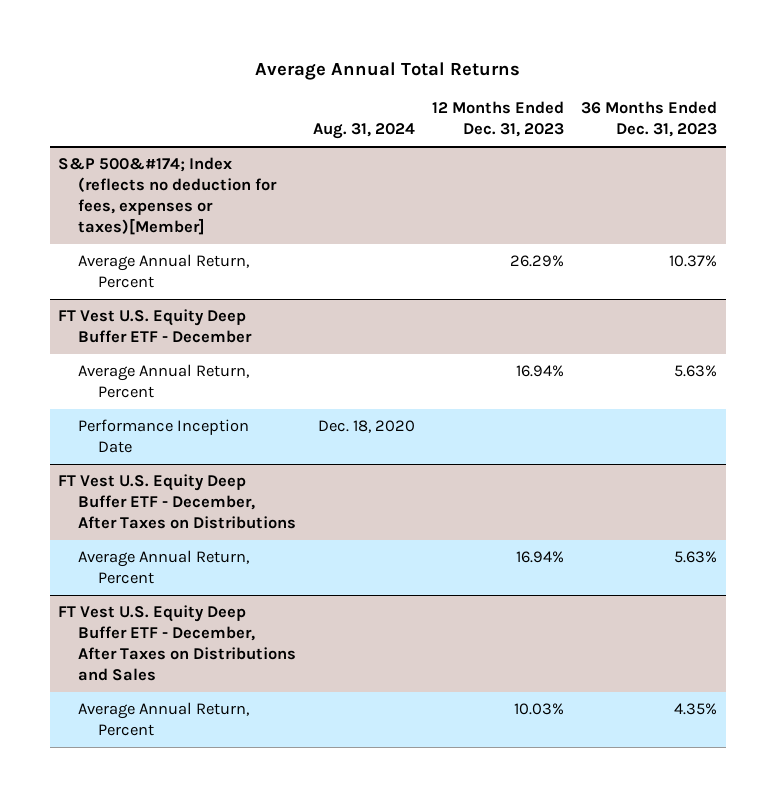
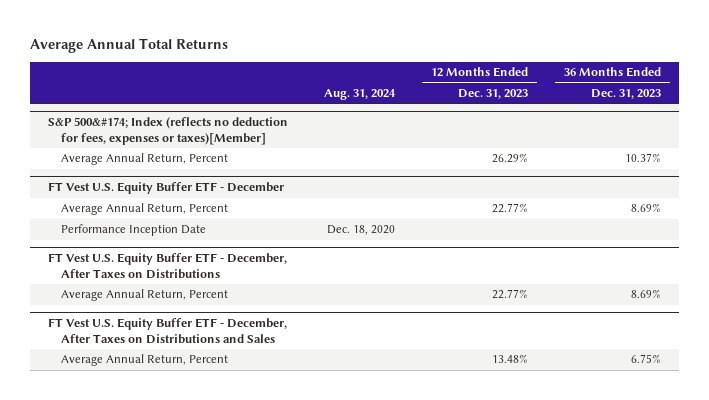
- FT Vest U.S. Equity Deep Buffer ETF - December
- Average Annual Return, Percent | | 16.94% | 5.63%
+ FT Vest U.S. Equity Buffer ETF - December
+ Average Annual Return, Percent | | 22.77% | 8.69%
- FT Vest U.S. Equity Deep Buffer ETF - December, After Taxes on Distributions
- Average Annual Return, Percent | | 16.94% | 5.63%
- FT Vest U.S. Equity Deep Buffer ETF - December, After Taxes on Distributions and Sales
- Average Annual Return, Percent | | 10.03% | 4.35%
+ FT Vest U.S. Equity Buffer ETF - December, After Taxes on Distributions
+ Average Annual Return, Percent | | 22.77% | 8.69%
+ FT Vest U.S. Equity Buffer ETF - December, After Taxes on Distributions and Sales
+ Average Annual Return, Percent | | 13.48% | 6.75%

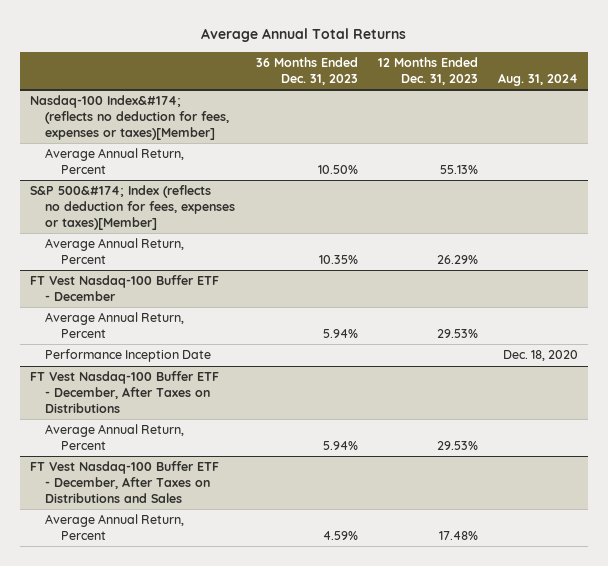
- | Aug. 31, 2024 | 12 Months Ended Dec. 31, 2023 | 36 Months Ended Dec. 31, 2023
+ | 36 Months Ended Dec. 31, 2023 | 12 Months Ended Dec. 31, 2023 | Aug. 31, 2024
+ Nasdaq-100 Index&#174; (reflects no deduction for fees, expenses or taxes)[Member]
+ Average Annual Return, Percent | 10.50% | 55.13% |
@ S&P 500&#174; Index (reflects no deduction for fees, expenses or taxes)[Member]
- Average Annual Return, Percent | | 26.29% | 10.37%
- FT Vest U.S. Equity Buffer ETF - December
- Average Annual Return, Percent | | 22.77% | 8.69%
@ S&P 500&#174; Index (reflects no deduction for fees, expenses or taxes)[Member]
+ Average Annual Return, Percent | 10.35% | 26.29% |
+ FT Vest Nasdaq-100 Buffer ETF - December
+ Average Annual Return, Percent | 5.94% | 29.53% |
- FT Vest U.S. Equity Buffer ETF - December, After Taxes on Distributions
- Average Annual Return, Percent | | 22.77% | 8.69%
- FT Vest U.S. Equity Buffer ETF - December, After Taxes on Distributions and Sales
- Average Annual Return, Percent | | 13.48% | 6.75%
+ FT Vest Nasdaq-100 Buffer ETF - December, After Taxes on Distributions
+ Average Annual Return, Percent | 5.94% | 29.53% |
+ FT Vest Nasdaq-100 Buffer ETF - December, After Taxes on Distributions and Sales
+ Average Annual Return, Percent | 4.59% | 17.48% |

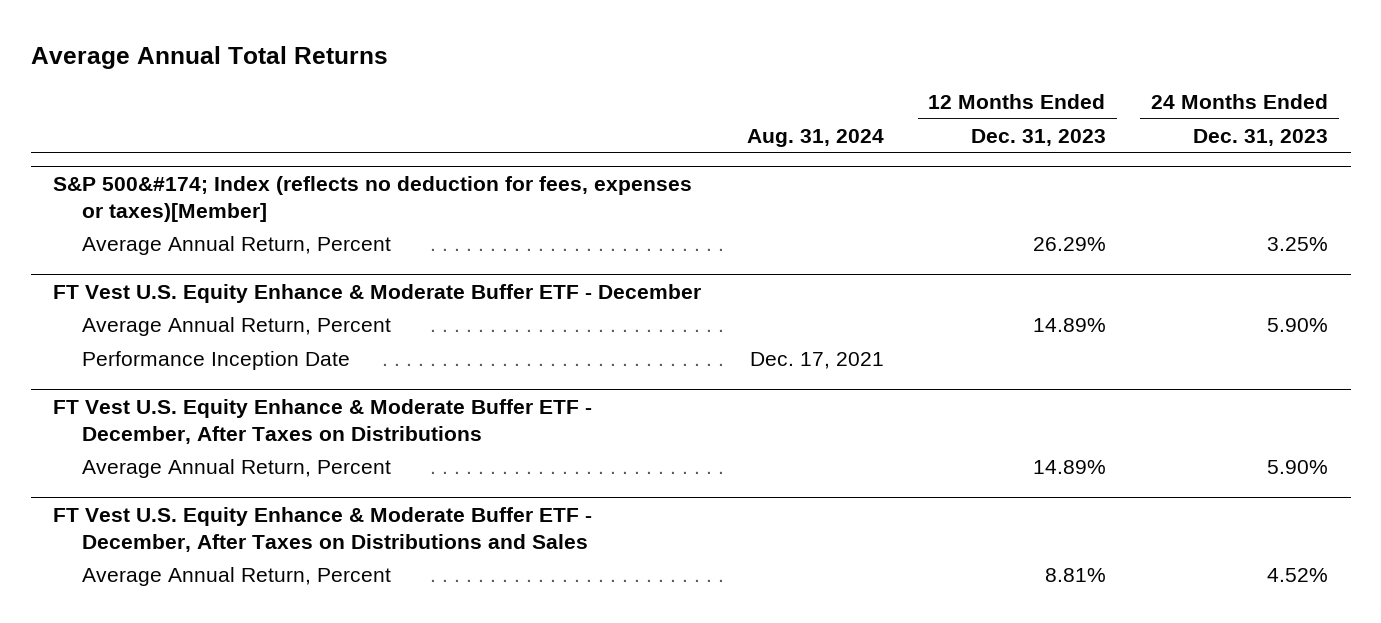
- | 36 Months Ended Dec. 31, 2023 | 12 Months Ended Dec. 31, 2023 | Aug. 31, 2024
+ | Aug. 31, 2024 | 12 Months Ended Dec. 31, 2023 | 24 Months Ended Dec. 31, 2023
- Nasdaq-100 Index&#174; (reflects no deduction for fees, expenses or taxes)[Member]
- Average Annual Return, Percent | 10.50% | 55.13% |
- FT Vest Nasdaq-100 Buffer ETF - December
- Average Annual Return, Percent | 5.94% | 29.53% |
- Performance Inception Date | | | Dec. 18, 2020
- FT Vest Nasdaq-100 Buffer ETF - December, After Taxes on Distributions
- Average Annual Return, Percent | 5.94% | 29.53% |
- FT Vest Nasdaq-100 Buffer ETF - December, After Taxes on Distributions and Sales
- Average Annual Return, Percent | 4.59% | 17.48% |
+ FT Vest U.S. Equity Enhance & Moderate Buffer ETF - December
+ Average Annual Return, Percent | | 14.89% | 5.90%
+ Performance Inception Date | Dec. 17, 2021 | |
+ FT Vest U.S. Equity Enhance & Moderate Buffer ETF - December, After Taxes on Distributions
+ Average Annual Return, Percent | | 14.89% | 5.90%
+ FT Vest U.S. Equity Enhance & Moderate Buffer ETF - December, After Taxes on Distributions and Sales
+ Average Annual Return, Percent | | 8.81% | 4.52%

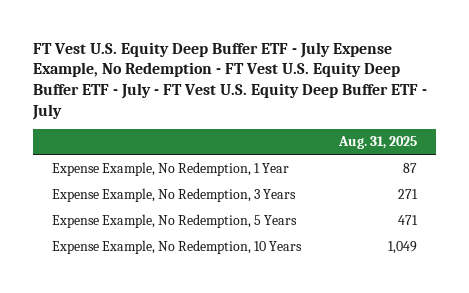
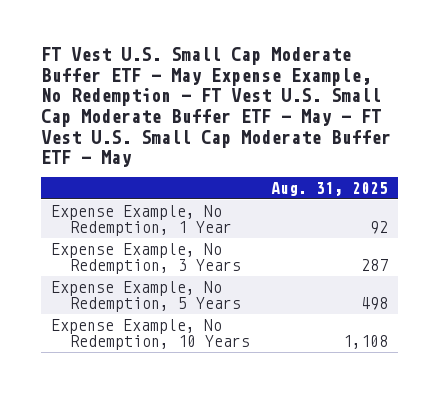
- FT Vest U.S. Equity Deep Buffer ETF - July Expense Example, No Redemption - FT Vest U.S. Equity Deep Buffer ETF - July - FT Vest U.S. Equity Deep Buffer ETF - July
+ FT Vest U.S. Small Cap Moderate Buffer ETF - May Expense Example, No Redemption - FT Vest U.S. Small Cap Moderate Buffer ETF - May - FT Vest U.S. Small Cap Moderate Buffer ETF - May
- Expense Example, No Redemption, 1 Year | 87
- Expense Example, No Redemption, 3 Years | 271
- Expense Example, No Redemption, 5 Years | 471
- Expense Example, No Redemption, 10 Years | 1,049
+ Expense Example, No Redemption, 1 Year | 92
+ Expense Example, No Redemption, 3 Years | 287
+ Expense Example, No Redemption, 5 Years | 498
+ Expense Example, No Redemption, 10 Years | 1,108

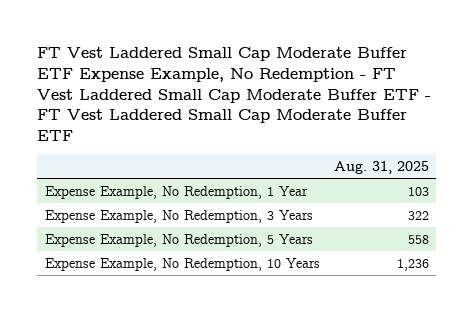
- FT Vest U.S. Small Cap Moderate Buffer ETF - May Expense Example, No Redemption - FT Vest U.S. Small Cap Moderate Buffer ETF - May - FT Vest U.S. Small Cap Moderate Buffer ETF - May
+ FT Vest Laddered Small Cap Moderate Buffer ETF Expense Example, No Redemption - FT Vest Laddered Small Cap Moderate Buffer ETF - FT Vest Laddered Small Cap Moderate Buffer ETF
- Expense Example, No Redemption, 1 Year | 92
- Expense Example, No Redemption, 3 Years | 287
- Expense Example, No Redemption, 5 Years | 498
- Expense Example, No Redemption, 10 Years | 1,108
+ Expense Example, No Redemption, 1 Year | 103
+ Expense Example, No Redemption, 3 Years | 322
+ Expense Example, No Redemption, 5 Years | 558
+ Expense Example, No Redemption, 10 Years | 1,236

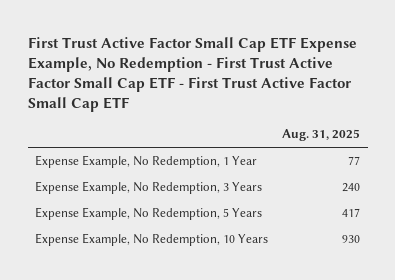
- FT Vest Laddered Small Cap Moderate Buffer ETF Expense Example, No Redemption - FT Vest Laddered Small Cap Moderate Buffer ETF - FT Vest Laddered Small Cap Moderate Buffer ETF
+ First Trust Active Factor Small Cap ETF Expense Example, No Redemption - First Trust Active Factor Small Cap ETF - First Trust Active Factor Small Cap ETF
- Expense Example, No Redemption, 1 Year | 103
- Expense Example, No Redemption, 3 Years | 322
- Expense Example, No Redemption, 5 Years | 558
- Expense Example, No Redemption, 10 Years | 1,236
+ Expense Example, No Redemption, 1 Year | 77
+ Expense Example, No Redemption, 3 Years | 240
+ Expense Example, No Redemption, 5 Years | 417
+ Expense Example, No Redemption, 10 Years | 930

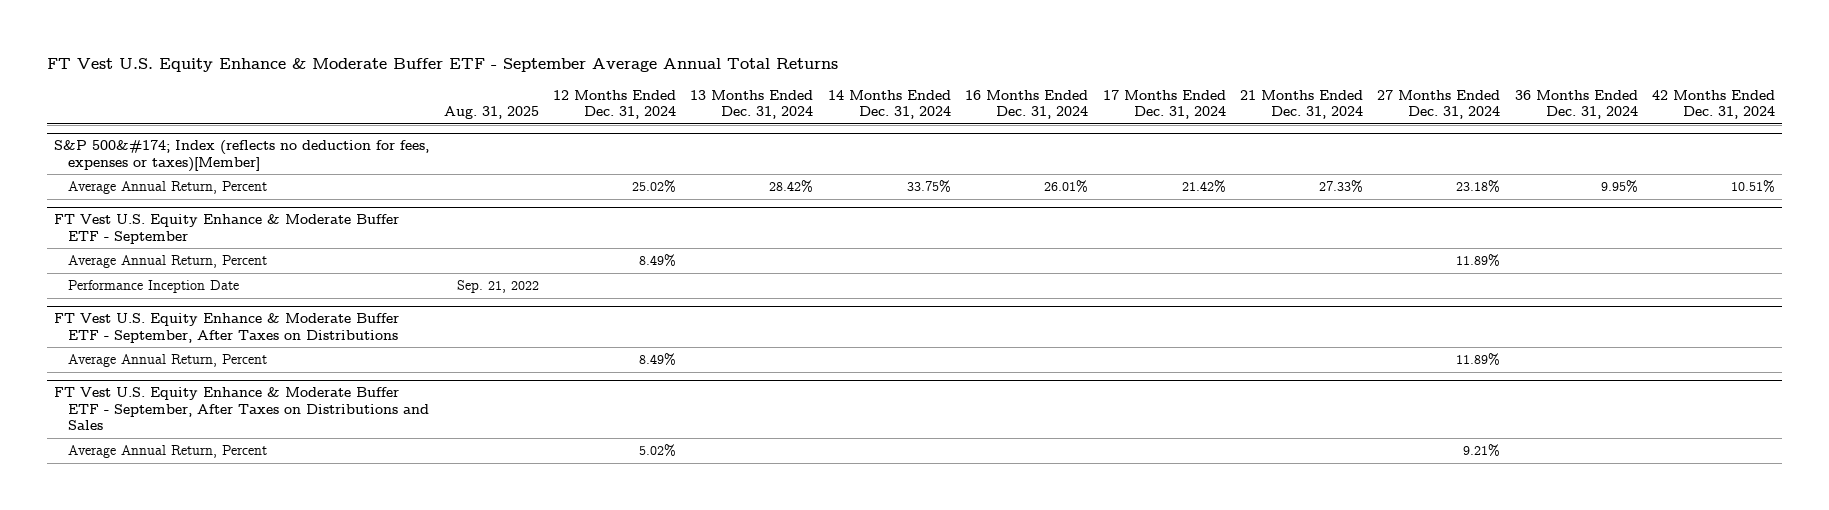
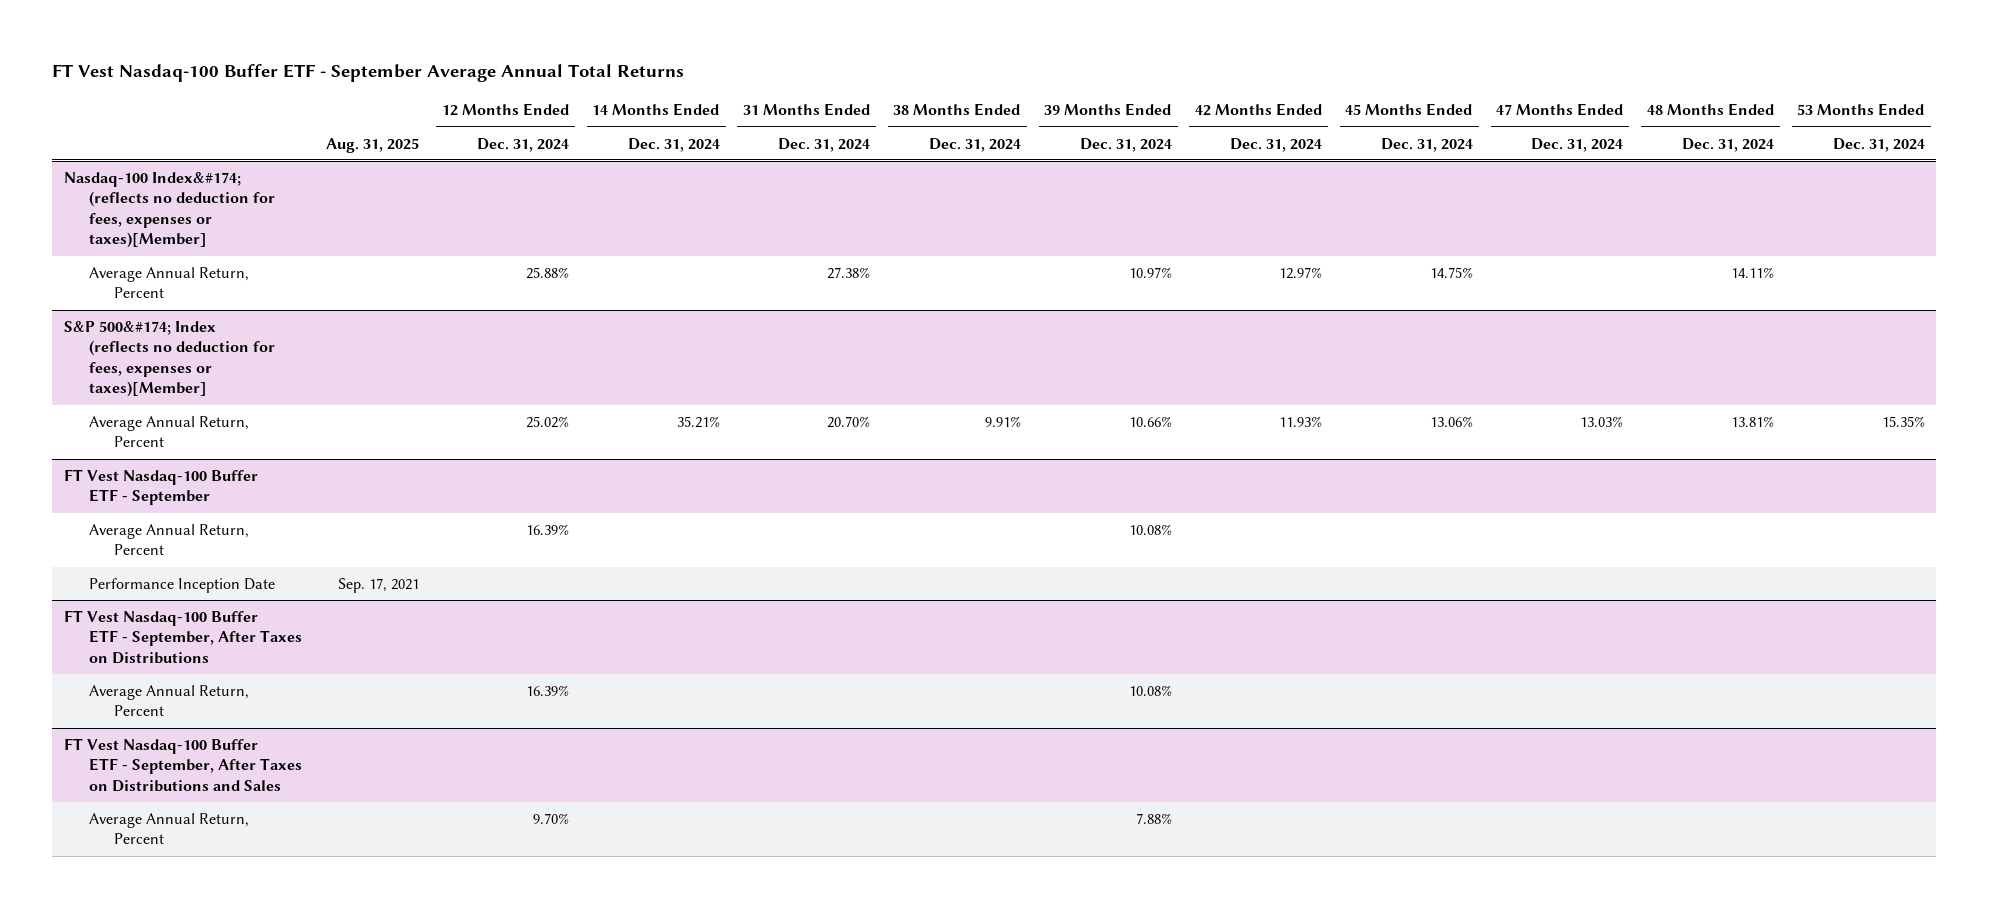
- FT Vest U.S. Equity Enhance & Moderate Buffer ETF - September Average Annual Total Returns
+ FT Vest Nasdaq-100 Buffer ETF - September Average Annual Total Returns
- | Aug. 31, 2025 | 12 Months Ended Dec. 31, 2024 | 13 Months Ended Dec. 31, 2024 | 14 Months Ended Dec. 31, 2024 | 16 Months Ended Dec. 31, 2024 | 17 Months Ended Dec. 31, 2024 | 21 Months Ended Dec. 31, 2024 | 27 Months Ended Dec. 31, 2024 | 36 Months Ended Dec. 31, 2024 | 42 Months Ended Dec. 31, 2024
+ | Aug. 31, 2025 | 12 Months Ended Dec. 31, 2024 | 14 Months Ended Dec. 31, 2024 | 31 Months Ended Dec. 31, 2024 | 38 Months Ended Dec. 31, 2024 | 39 Months Ended Dec. 31, 2024 | 42 Months Ended Dec. 31, 2024 | 45 Months Ended Dec. 31, 2024 | 47 Months Ended Dec. 31, 2024 | 48 Months Ended Dec. 31, 2024 | 53 Months Ended Dec. 31, 2024
+ Nasdaq-100 Index&#174; (reflects no deduction for fees, expenses or taxes)[Member]
+ Average Annual Return, Percent | | 25.88% | | 27.38% | | 10.97% | 12.97% | 14.75% | | 14.11% |
@ S&P 500&#174; Index (reflects no deduction for fees, expenses or taxes)[Member]
- Average Annual Return, Percent | | 25.02% | 28.42% | 33.75% | 26.01% | 21.42% | 27.33% | 23.18% | 9.95% | 10.51%
- FT Vest U.S. Equity Enhance & Moderate Buffer ETF - September
- Average Annual Return, Percent | | 8.49% | | | | | | 11.89% | |
- Performance Inception Date | Sep. 21, 2022 | | | | | | | | |
- FT Vest U.S. Equity Enhance & Moderate Buffer ETF - September, After Taxes on Distributions
- Average Annual Return, Percent | | 8.49% | | | | | | 11.89% | |
- FT Vest U.S. Equity Enhance & Moderate Buffer ETF - September, After Taxes on Distributions and Sales
- Average Annual Return, Percent | | 5.02% | | | | | | 9.21% | |
@ S&P 500&#174; Index (reflects no deduction for fees, expenses or taxes)[Member]
+ Average Annual Return, Percent | | 25.02% | 35.21% | 20.70% | 9.91% | 10.66% | 11.93% | 13.06% | 13.03% | 13.81% | 15.35%
+ FT Vest Nasdaq-100 Buffer ETF - September
+ Average Annual Return, Percent | | 16.39% | | | | 10.08% | | | | |
+ Performance Inception Date | Sep. 17, 2021 | | | | | | | | | |
+ FT Vest Nasdaq-100 Buffer ETF - September, After Taxes on Distributions
+ Average Annual Return, Percent | | 16.39% | | | | 10.08% | | | | |
+ FT Vest Nasdaq-100 Buffer ETF - September, After Taxes on Distributions and Sales
+ Average Annual Return, Percent | | 9.70% | | | | 7.88% | | | | |

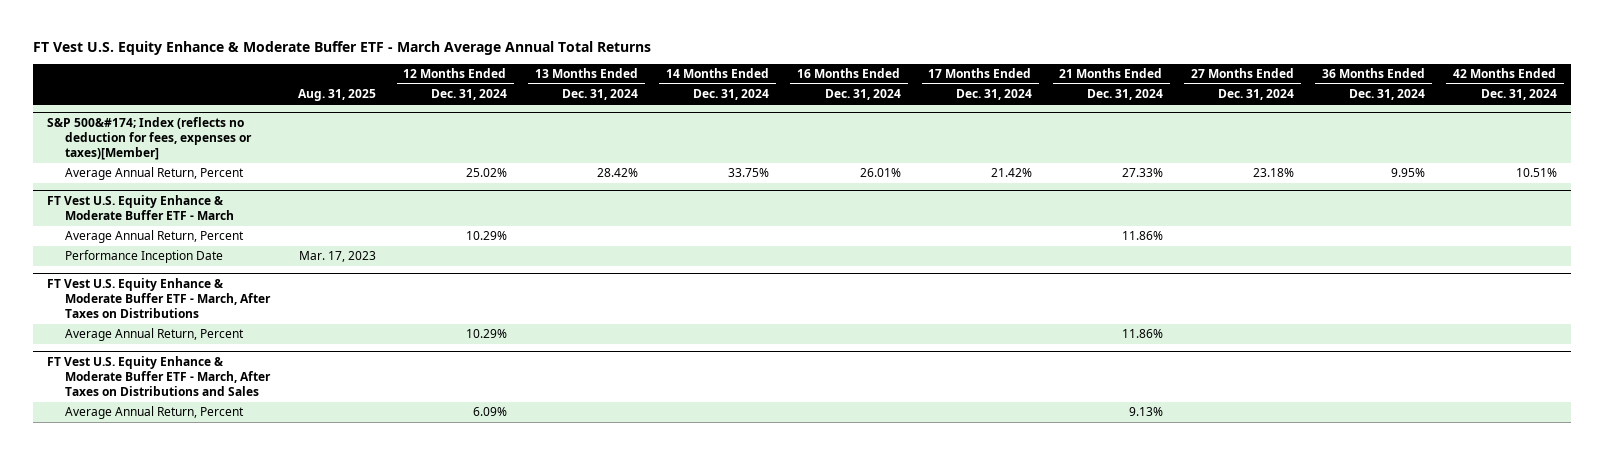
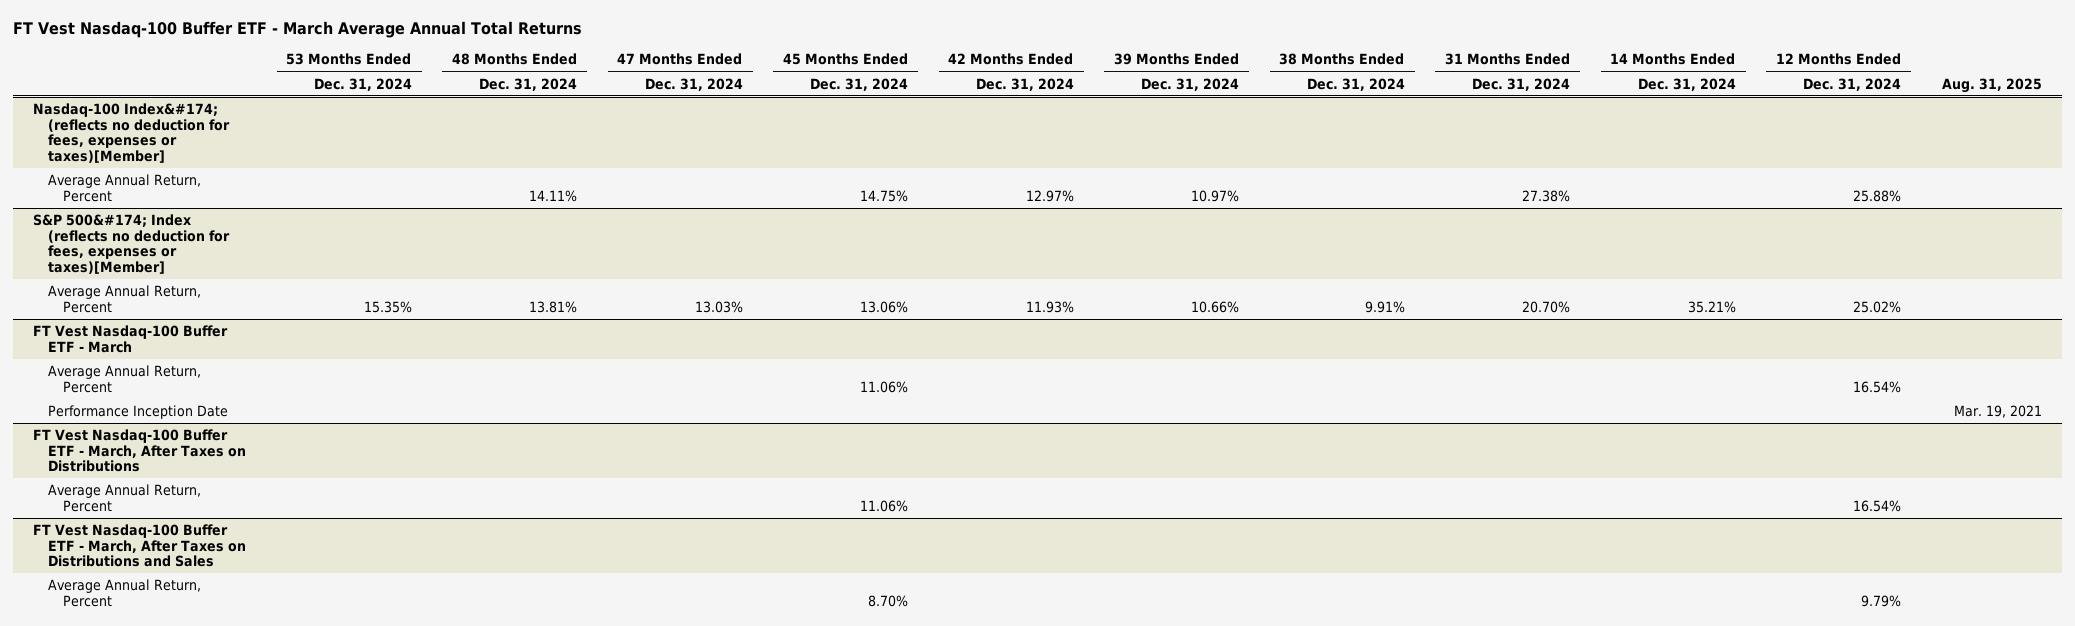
- FT Vest U.S. Equity Enhance & Moderate Buffer ETF - March Average Annual Total Returns
+ FT Vest Nasdaq-100 Buffer ETF - March Average Annual Total Returns
- | Aug. 31, 2025 | 12 Months Ended Dec. 31, 2024 | 13 Months Ended Dec. 31, 2024 | 14 Months Ended Dec. 31, 2024 | 16 Months Ended Dec. 31, 2024 | 17 Months Ended Dec. 31, 2024 | 21 Months Ended Dec. 31, 2024 | 27 Months Ended Dec. 31, 2024 | 36 Months Ended Dec. 31, 2024 | 42 Months Ended Dec. 31, 2024
+ | 53 Months Ended Dec. 31, 2024 | 48 Months Ended Dec. 31, 2024 | 47 Months Ended Dec. 31, 2024 | 45 Months Ended Dec. 31, 2024 | 42 Months Ended Dec. 31, 2024 | 39 Months Ended Dec. 31, 2024 | 38 Months Ended Dec. 31, 2024 | 31 Months Ended Dec. 31, 2024 | 14 Months Ended Dec. 31, 2024 | 12 Months Ended Dec. 31, 2024 | Aug. 31, 2025
+ Nasdaq-100 Index&#174; (reflects no deduction for fees, expenses or taxes)[Member]
+ Average Annual Return, Percent | | 14.11% | | 14.75% | 12.97% | 10.97% | | 27.38% | | 25.88% |
@ S&P 500&#174; Index (reflects no deduction for fees, expenses or taxes)[Member]
- Average Annual Return, Percent | | 25.02% | 28.42% | 33.75% | 26.01% | 21.42% | 27.33% | 23.18% | 9.95% | 10.51%
- FT Vest U.S. Equity Enhance & Moderate Buffer ETF - March
- Average Annual Return, Percent | | 10.29% | | | | | 11.86% | | |
- Performance Inception Date | Mar. 17, 2023 | | | | | | | | |
- FT Vest U.S. Equity Enhance & Moderate Buffer ETF - March, After Taxes on Distributions
- Average Annual Return, Percent | | 10.29% | | | | | 11.86% | | |
- FT Vest U.S. Equity Enhance & Moderate Buffer ETF - March, After Taxes on Distributions and Sales
- Average Annual Return, Percent | | 6.09% | | | | | 9.13% | | |
@ S&P 500&#174; Index (reflects no deduction for fees, expenses or taxes)[Member]
+ Average Annual Return, Percent | 15.35% | 13.81% | 13.03% | 13.06% | 11.93% | 10.66% | 9.91% | 20.70% | 35.21% | 25.02% |
+ FT Vest Nasdaq-100 Buffer ETF - March
+ Average Annual Return, Percent | | | | 11.06% | | | | | | 16.54% |
+ Performance Inception Date | | | | | | | | | | | Mar. 19, 2021
+ FT Vest Nasdaq-100 Buffer ETF - March, After Taxes on Distributions
+ Average Annual Return, Percent | | | | 11.06% | | | | | | 16.54% |
+ FT Vest Nasdaq-100 Buffer ETF - March, After Taxes on Distributions and Sales
+ Average Annual Return, Percent | | | | 8.70% | | | | | | 9.79% |

